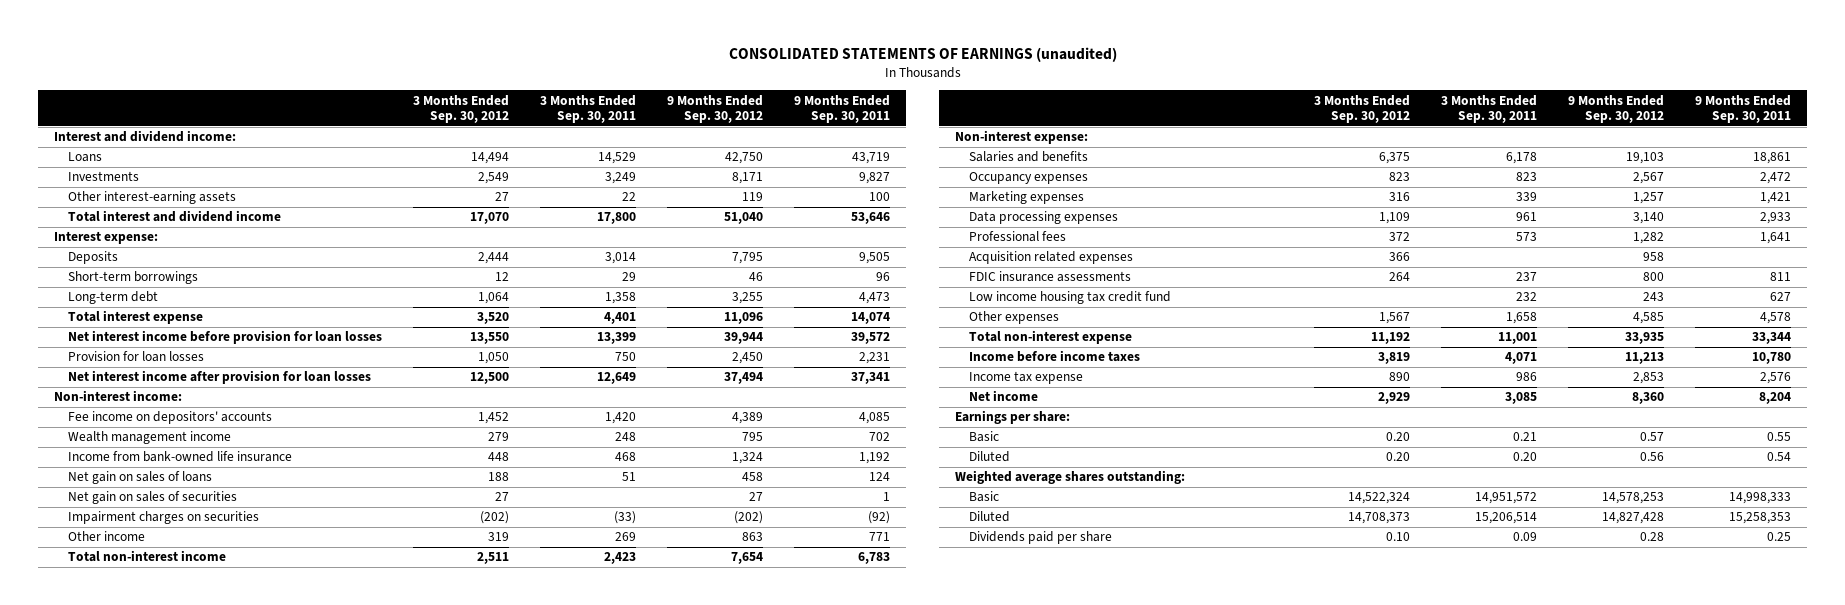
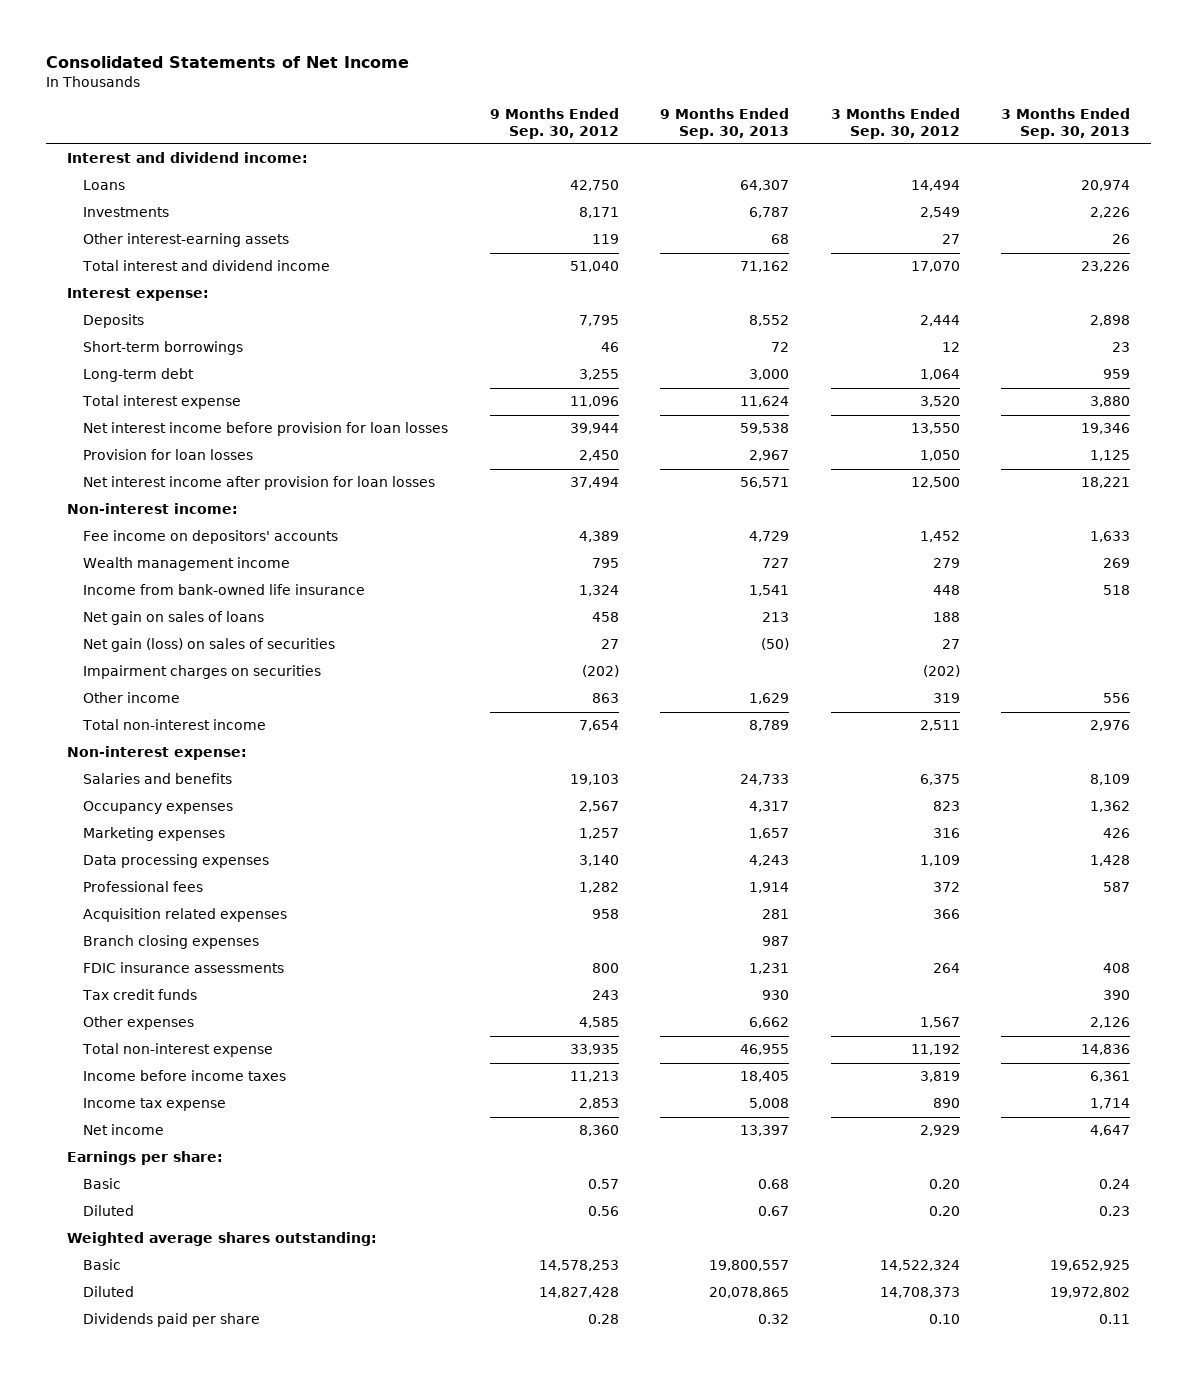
- CONSOLIDATED STATEMENTS OF EARNINGS (unaudited)
+ Consolidated Statements of Net Income
- | 3 Months Ended Sep. 30, 2012 | 3 Months Ended Sep. 30, 2011 | 9 Months Ended Sep. 30, 2012 | 9 Months Ended Sep. 30, 2011
+ | 9 Months Ended Sep. 30, 2012 | 9 Months Ended Sep. 30, 2013 | 3 Months Ended Sep. 30, 2012 | 3 Months Ended Sep. 30, 2013
- Net gain on sales of securities | 27 | | 27 | 1
+ Net gain (loss) on sales of securities | 27 | (50) | 27 |
+ Branch closing expenses | | 987 | |
- Low income housing tax credit fund | | 232 | 243 | 627
+ Tax credit funds | 243 | 930 | | 390

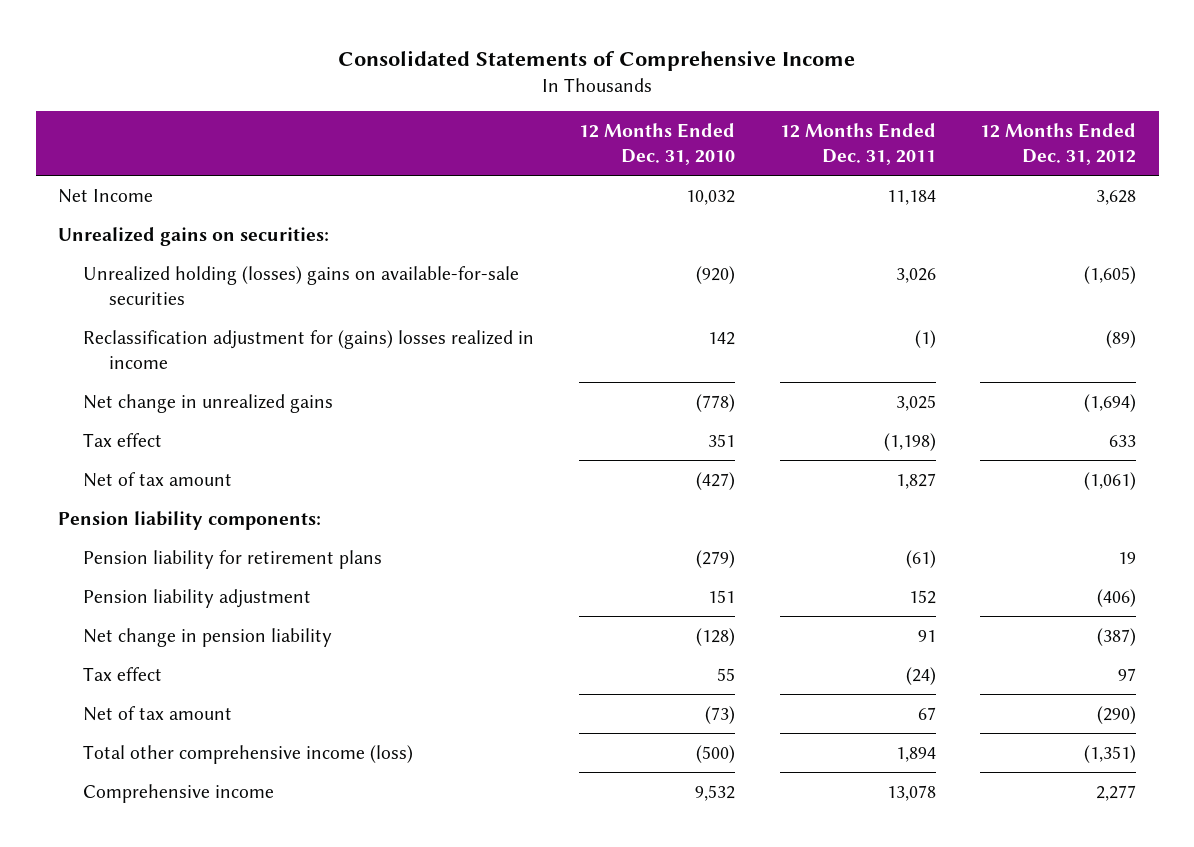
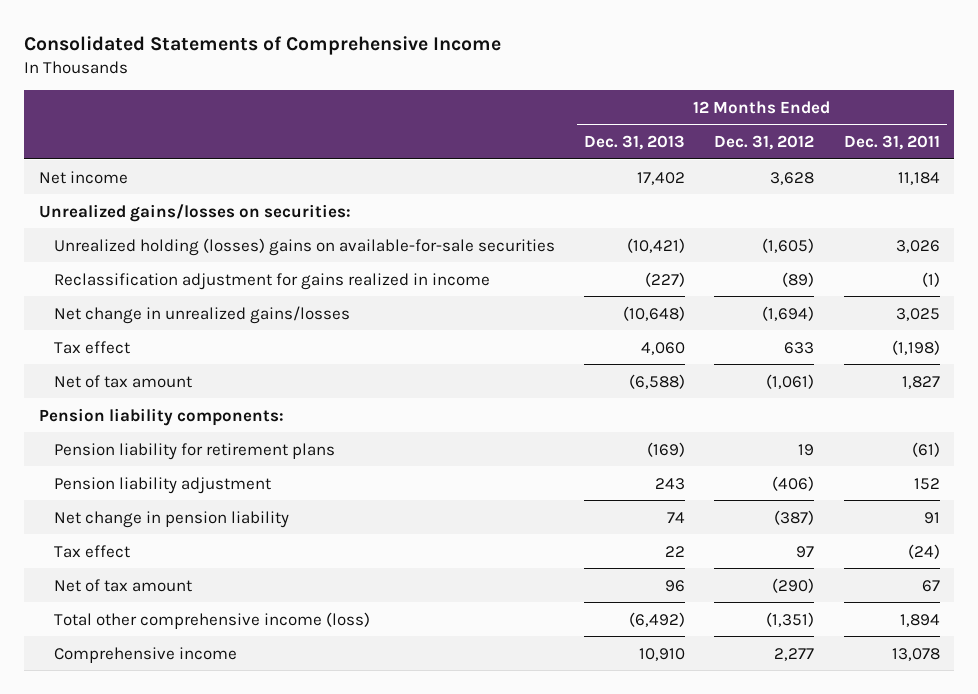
- | 12 Months Ended Dec. 31, 2010 | 12 Months Ended Dec. 31, 2011 | 12 Months Ended Dec. 31, 2012
+ | 12 Months Ended Dec. 31, 2013 | 12 Months Ended Dec. 31, 2012 | 12 Months Ended Dec. 31, 2011
- Net Income | 10,032 | 11,184 | 3,628
- Unrealized gains on securities:
+ Net income | 17,402 | 3,628 | 11,184
+ Unrealized gains/losses on securities:
- Reclassification adjustment for (gains) losses realized in income | 142 | (1) | (89)
- Net change in unrealized gains | (778) | 3,025 | (1,694)
+ Reclassification adjustment for gains realized in income | (227) | (89) | (1)
+ Net change in unrealized gains/losses | (10,648) | (1,694) | 3,025

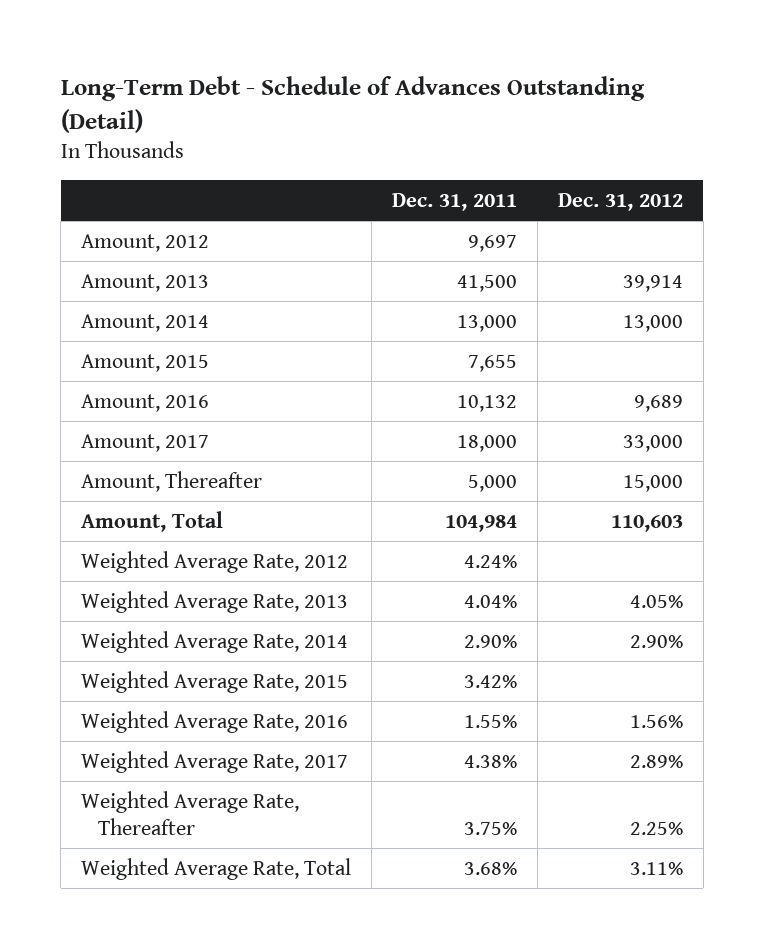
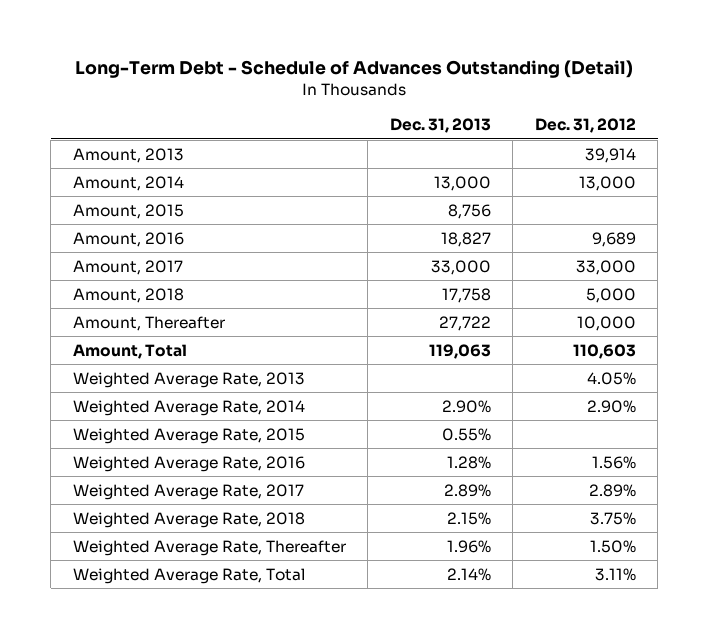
- | Dec. 31, 2011 | Dec. 31, 2012
+ | Dec. 31, 2013 | Dec. 31, 2012
- Amount, 2012 | 9,697 |
- Amount, Thereafter | 5,000 | 15,000
+ Amount, 2018 | 17,758 | 5,000
+ Amount, Thereafter | 27,722 | 10,000
- Weighted Average Rate, 2012 | 4.24% |
- Weighted Average Rate, Thereafter | 3.75% | 2.25%
+ Weighted Average Rate, 2018 | 2.15% | 3.75%
+ Weighted Average Rate, Thereafter | 1.96% | 1.50%

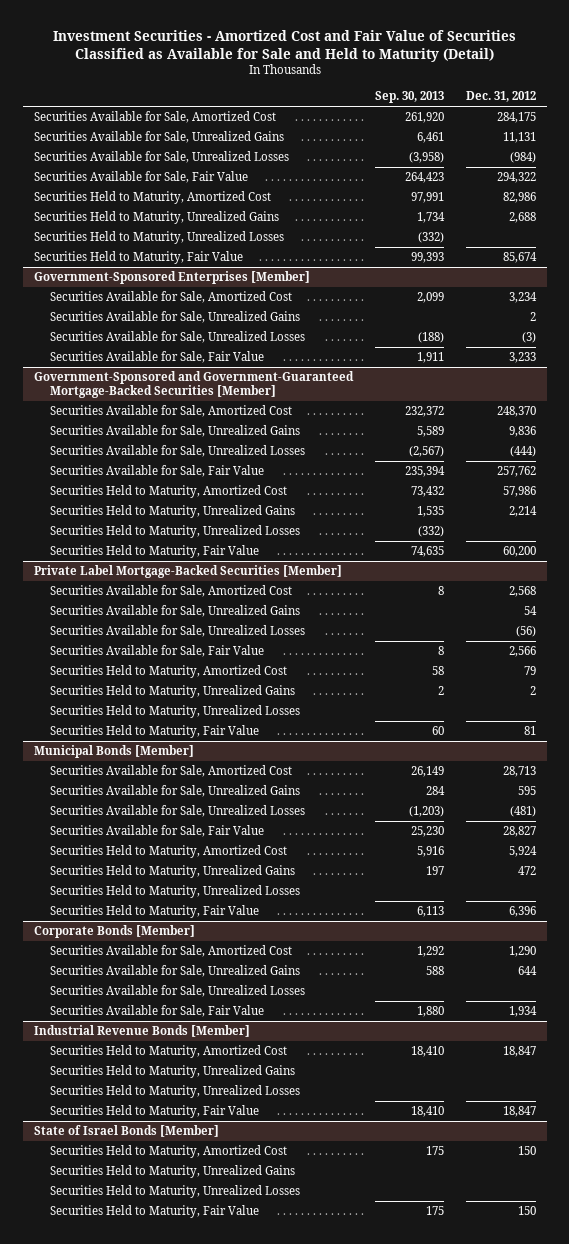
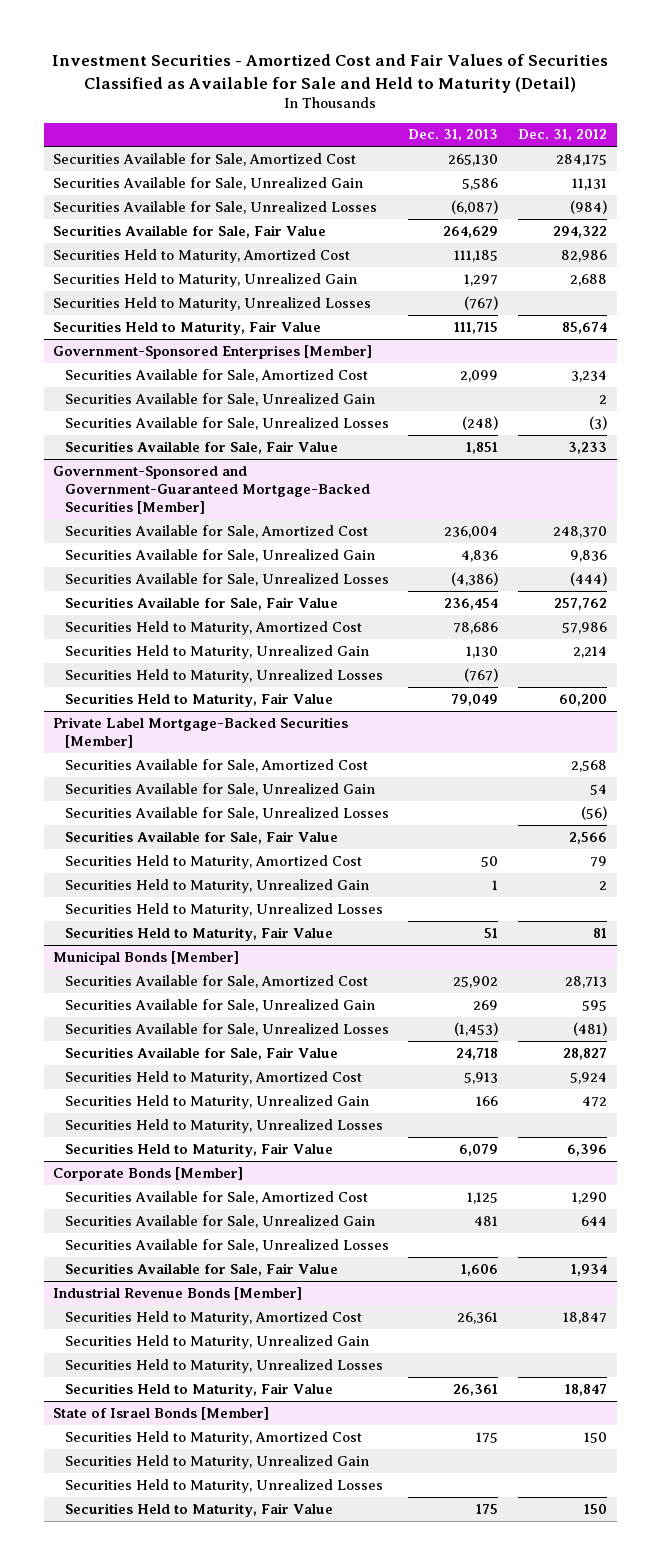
- Investment Securities - Amortized Cost and Fair Value of Securities Classified as Available for Sale and Held to Maturity (Detail)
+ Investment Securities - Amortized Cost and Fair Values of Securities Classified as Available for Sale and Held to Maturity (Detail)
- | Sep. 30, 2013 | Dec. 31, 2012
+ | Dec. 31, 2013 | Dec. 31, 2012
- Securities Available for Sale, Unrealized Gains | 6,461 | 11,131
+ Securities Available for Sale, Unrealized Gain | 5,586 | 11,131
- Securities Held to Maturity, Unrealized Gains | 1,734 | 2,688
+ Securities Held to Maturity, Unrealized Gain | 1,297 | 2,688
@ Government-Sponsored Enterprises [Member]
- Securities Available for Sale, Unrealized Gains | | 2
+ Securities Available for Sale, Unrealized Gain | | 2
@ Government-Sponsored and Government-Guaranteed Mortgage-Backed Securities [Member]
- Securities Available for Sale, Unrealized Gains | 5,589 | 9,836
+ Securities Available for Sale, Unrealized Gain | 4,836 | 9,836
- Securities Held to Maturity, Unrealized Gains | 1,535 | 2,214
+ Securities Held to Maturity, Unrealized Gain | 1,130 | 2,214
@ Private Label Mortgage-Backed Securities [Member]
- Securities Available for Sale, Unrealized Gains | | 54
+ Securities Available for Sale, Unrealized Gain | | 54
- Securities Held to Maturity, Unrealized Gains | 2 | 2
+ Securities Held to Maturity, Unrealized Gain | 1 | 2
@ Municipal Bonds [Member]
- Securities Available for Sale, Unrealized Gains | 284 | 595
+ Securities Available for Sale, Unrealized Gain | 269 | 595
- Securities Held to Maturity, Unrealized Gains | 197 | 472
+ Securities Held to Maturity, Unrealized Gain | 166 | 472
@ Corporate Bonds [Member]
- Securities Available for Sale, Unrealized Gains | 588 | 644
+ Securities Available for Sale, Unrealized Gain | 481 | 644
@ Industrial Revenue Bonds [Member]
- Securities Held to Maturity, Unrealized Gains
+ Securities Held to Maturity, Unrealized Gain
@ State of Israel Bonds [Member]
- Securities Held to Maturity, Unrealized Gains
+ Securities Held to Maturity, Unrealized Gain

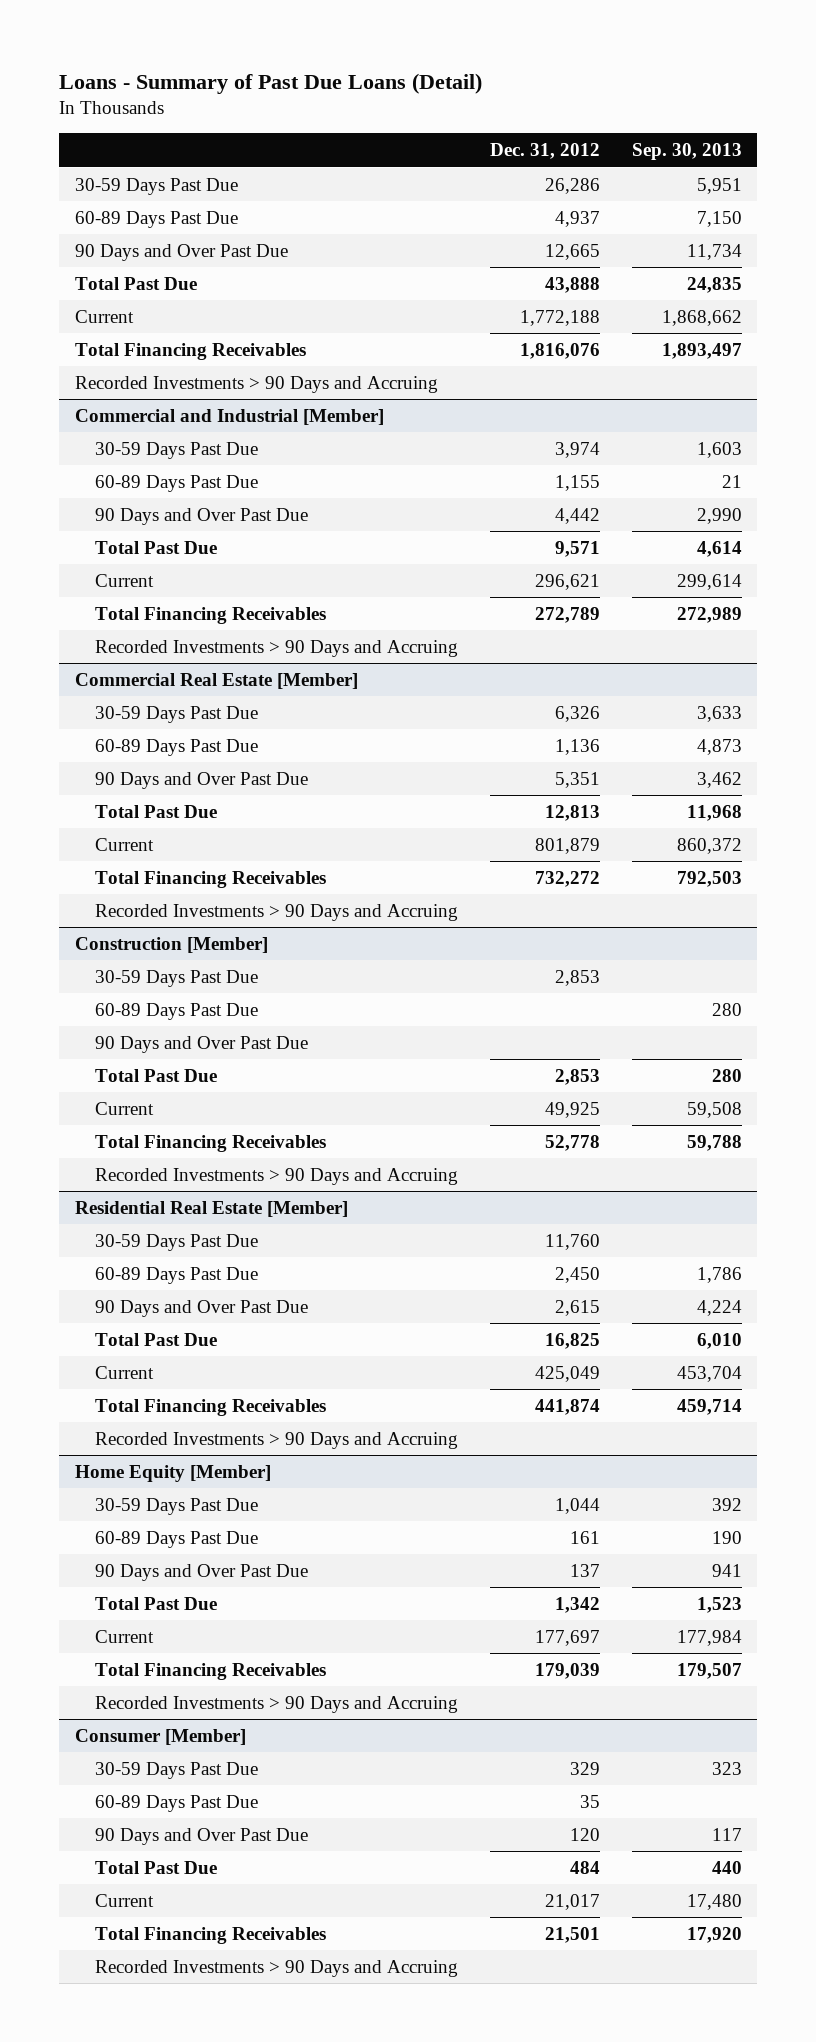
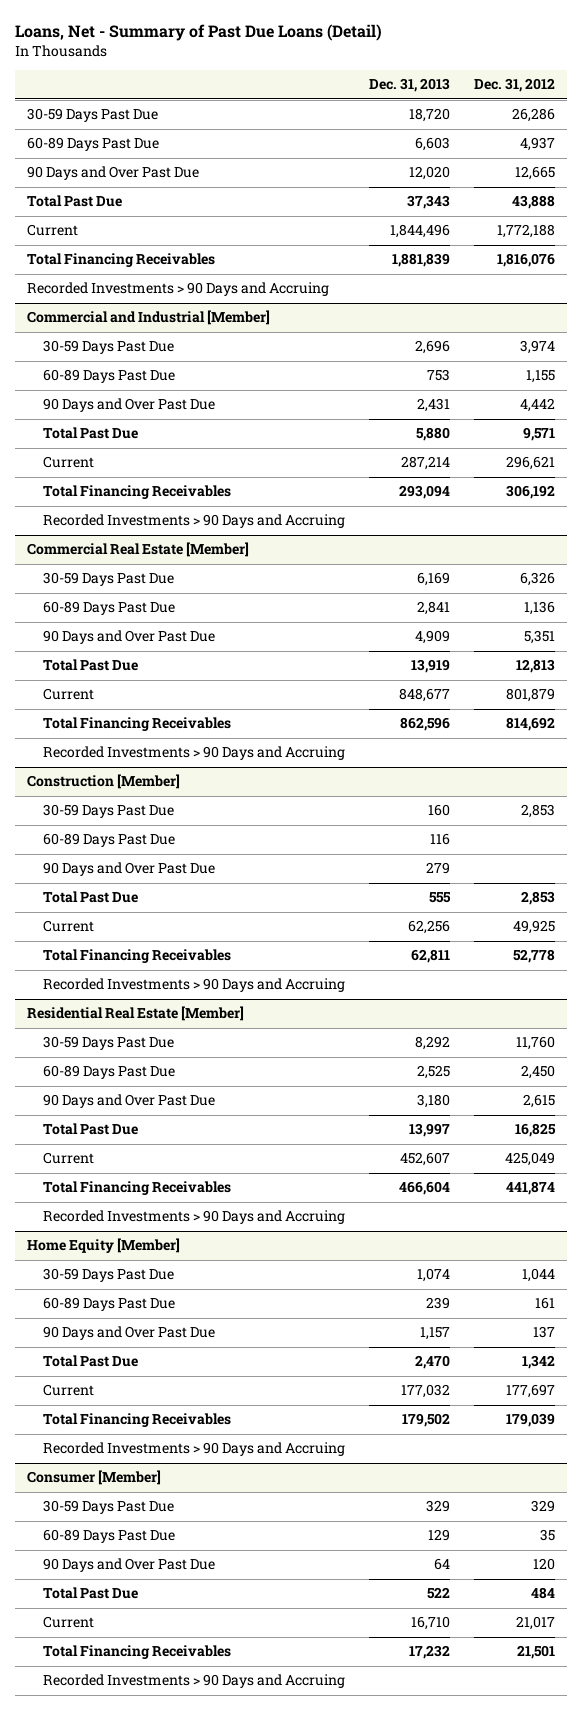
- Loans - Summary of Past Due Loans (Detail)
+ Loans, Net - Summary of Past Due Loans (Detail)
- | Dec. 31, 2012 | Sep. 30, 2013
+ | Dec. 31, 2013 | Dec. 31, 2012
@ Commercial and Industrial [Member]
- Total Financing Receivables | 272,789 | 272,989
+ Total Financing Receivables | 293,094 | 306,192
@ Commercial Real Estate [Member]
- Total Financing Receivables | 732,272 | 792,503
+ Total Financing Receivables | 862,596 | 814,692

